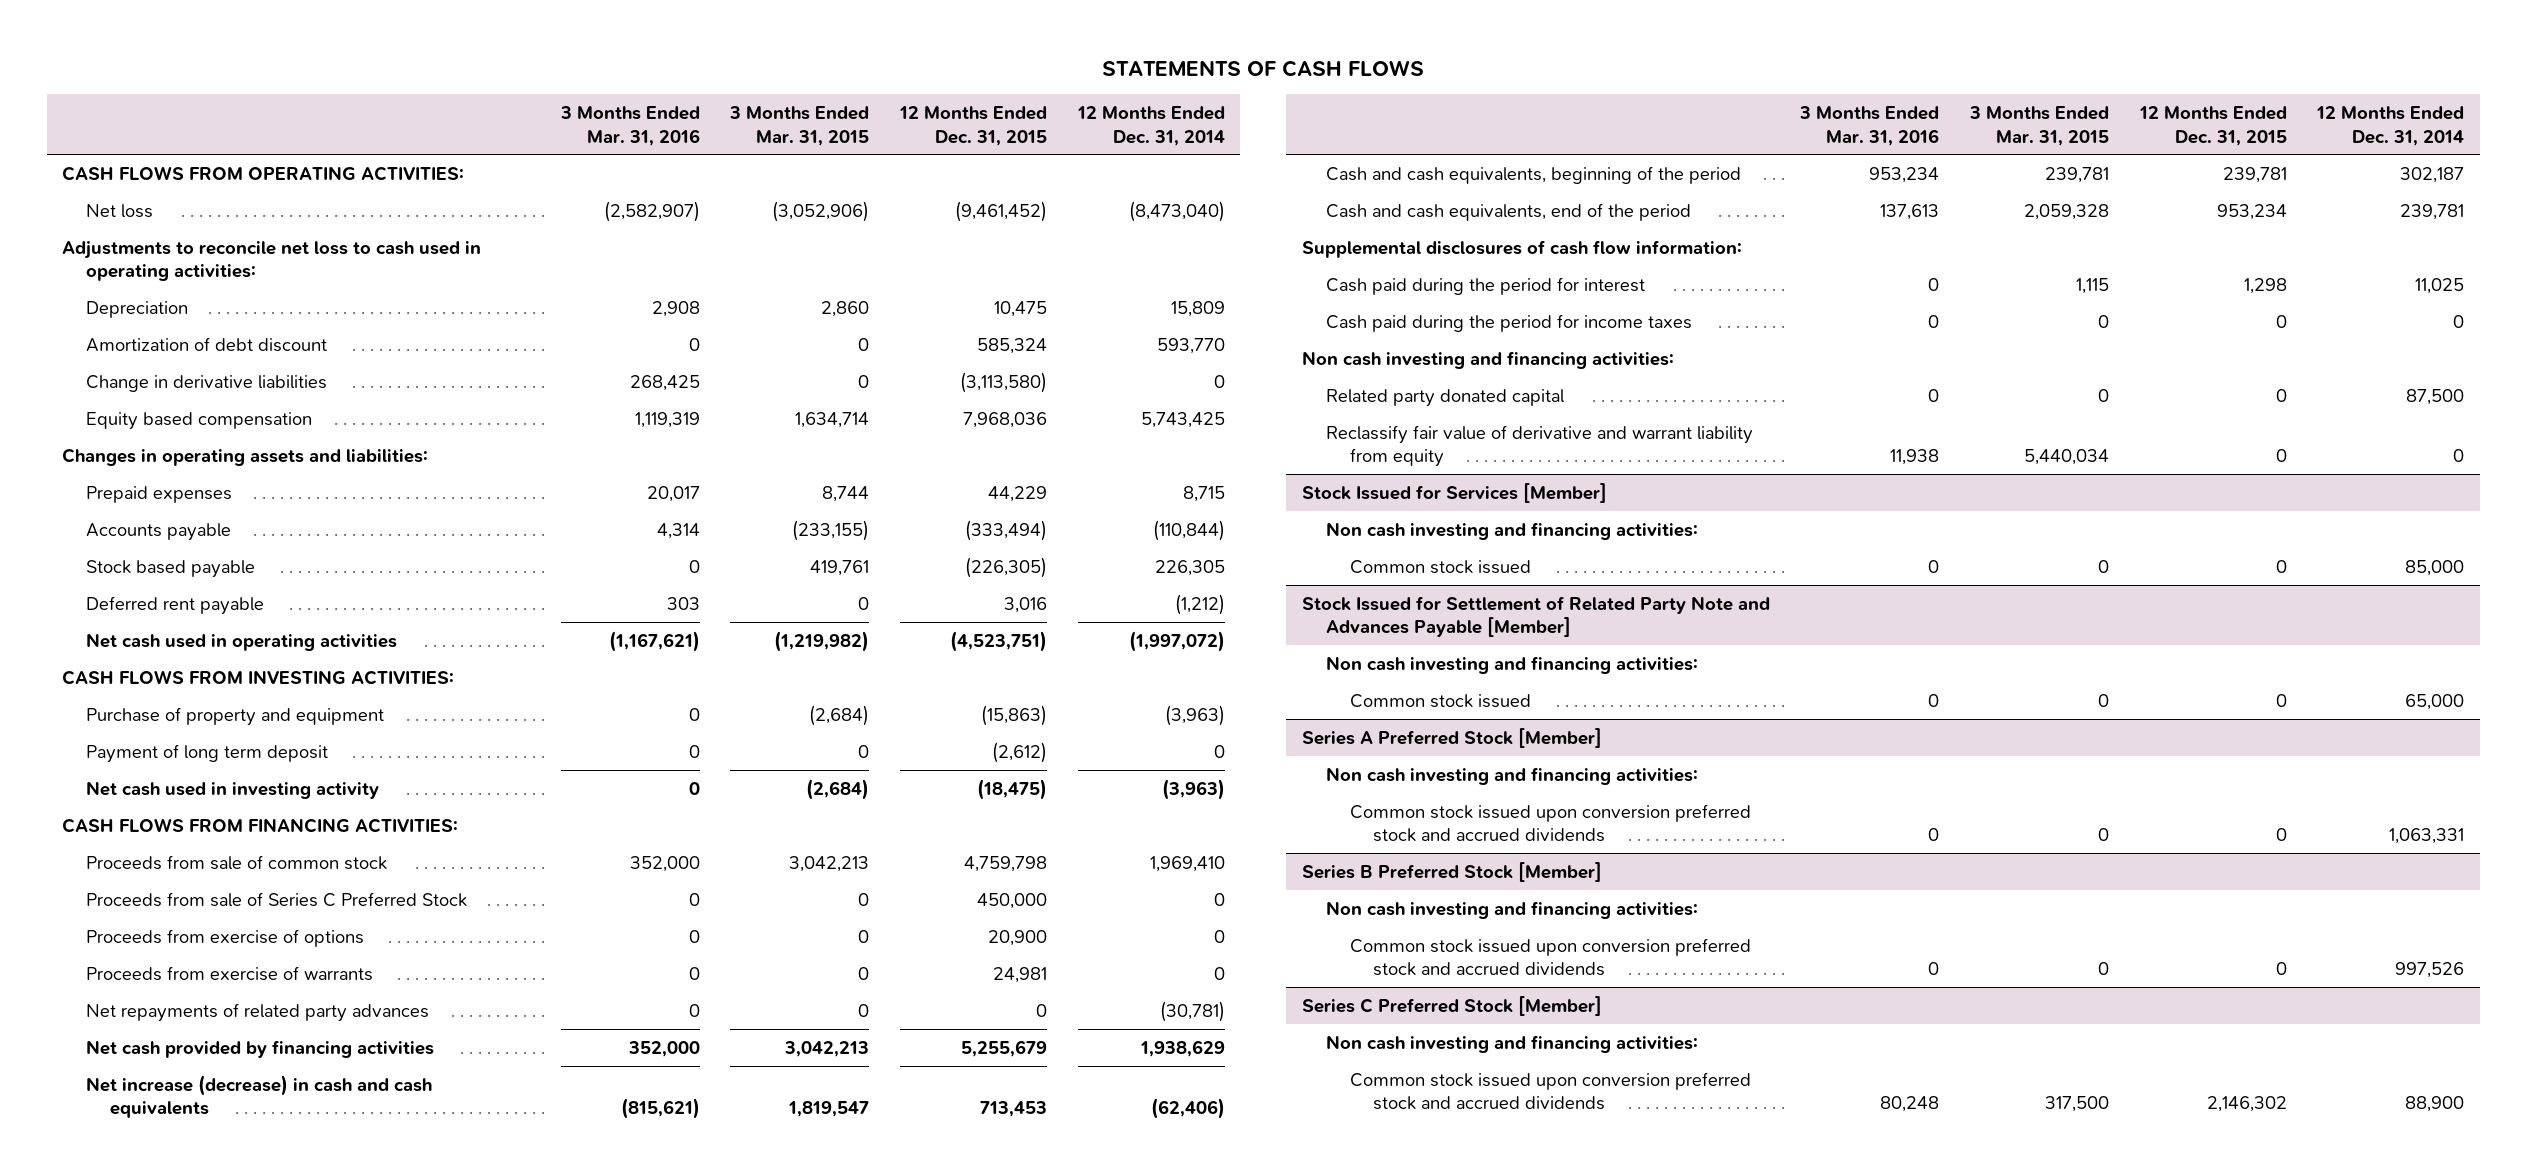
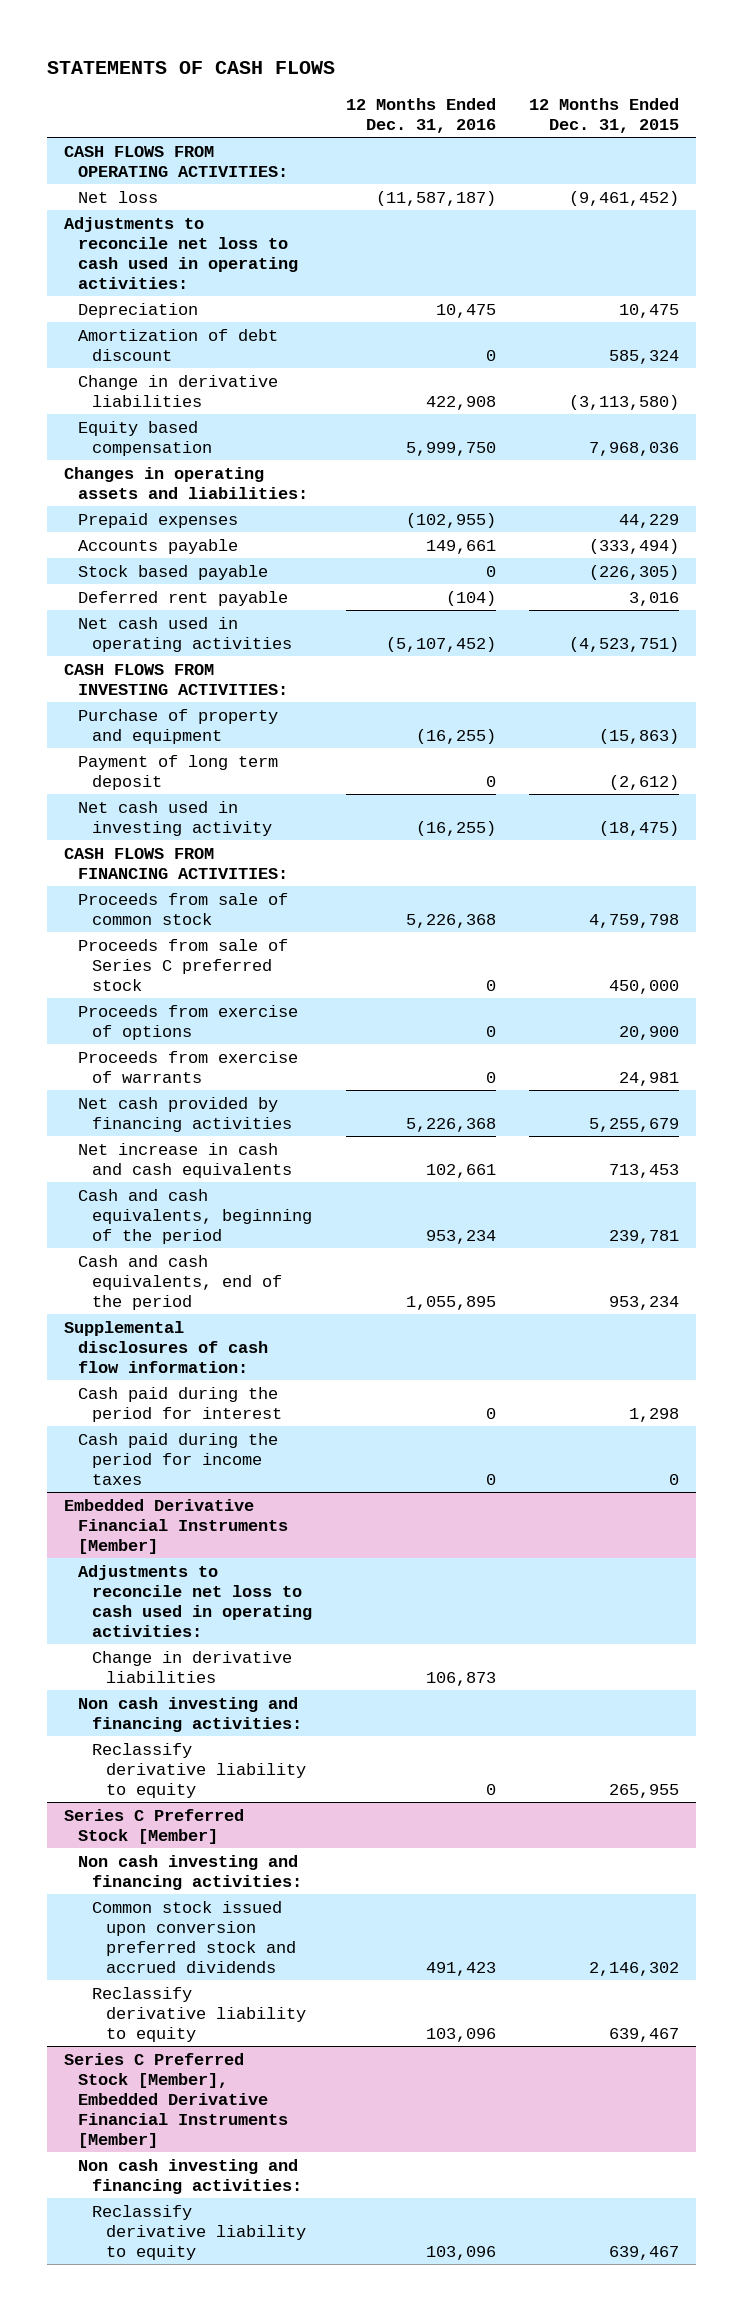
- | 3 Months Ended Mar. 31, 2016 | 3 Months Ended Mar. 31, 2015 | 12 Months Ended Dec. 31, 2015 | 12 Months Ended Dec. 31, 2014
+ | 12 Months Ended Dec. 31, 2016 | 12 Months Ended Dec. 31, 2015
- Proceeds from sale of Series C Preferred Stock | 0 | 0 | 450,000 | 0
+ Proceeds from sale of Series C preferred stock | 0 | 450,000
- Net repayments of related party advances | 0 | 0 | 0 | (30,781)
- Net increase (decrease) in cash and cash equivalents | (815,621) | 1,819,547 | 713,453 | (62,406)
+ Net increase in cash and cash equivalents | 102,661 | 713,453
- Non cash investing and financing activities:
- Related party donated capital | 0 | 0 | 0 | 87,500
- Reclassify fair value of derivative and warrant liability from equity | 11,938 | 5,440,034 | 0 | 0
- Stock Issued for Services [Member]
- Non cash investing and financing activities:
- Common stock issued | 0 | 0 | 0 | 85,000
- Stock Issued for Settlement of Related Party Note and Advances Payable [Member]
- Non cash investing and financing activities:
- Common stock issued | 0 | 0 | 0 | 65,000
- Series A Preferred Stock [Member]
- Non cash investing and financing activities:
- Common stock issued upon conversion preferred stock and accrued dividends | 0 | 0 | 0 | 1,063,331
- Series B Preferred Stock [Member]
+ Embedded Derivative Financial Instruments [Member]
+ Adjustments to reconcile net loss to cash used in operating activities:
+ Change in derivative liabilities | 106,873 |
- Common stock issued upon conversion preferred stock and accrued dividends | 0 | 0 | 0 | 997,526
+ Reclassify derivative liability to equity | 0 | 265,955
@ Series C Preferred Stock [Member]
+ Reclassify derivative liability to equity | 103,096 | 639,467
+ Series C Preferred Stock [Member], Embedded Derivative Financial Instruments [Member]
+ Non cash investing and financing activities:
+ Reclassify derivative liability to equity | 103,096 | 639,467

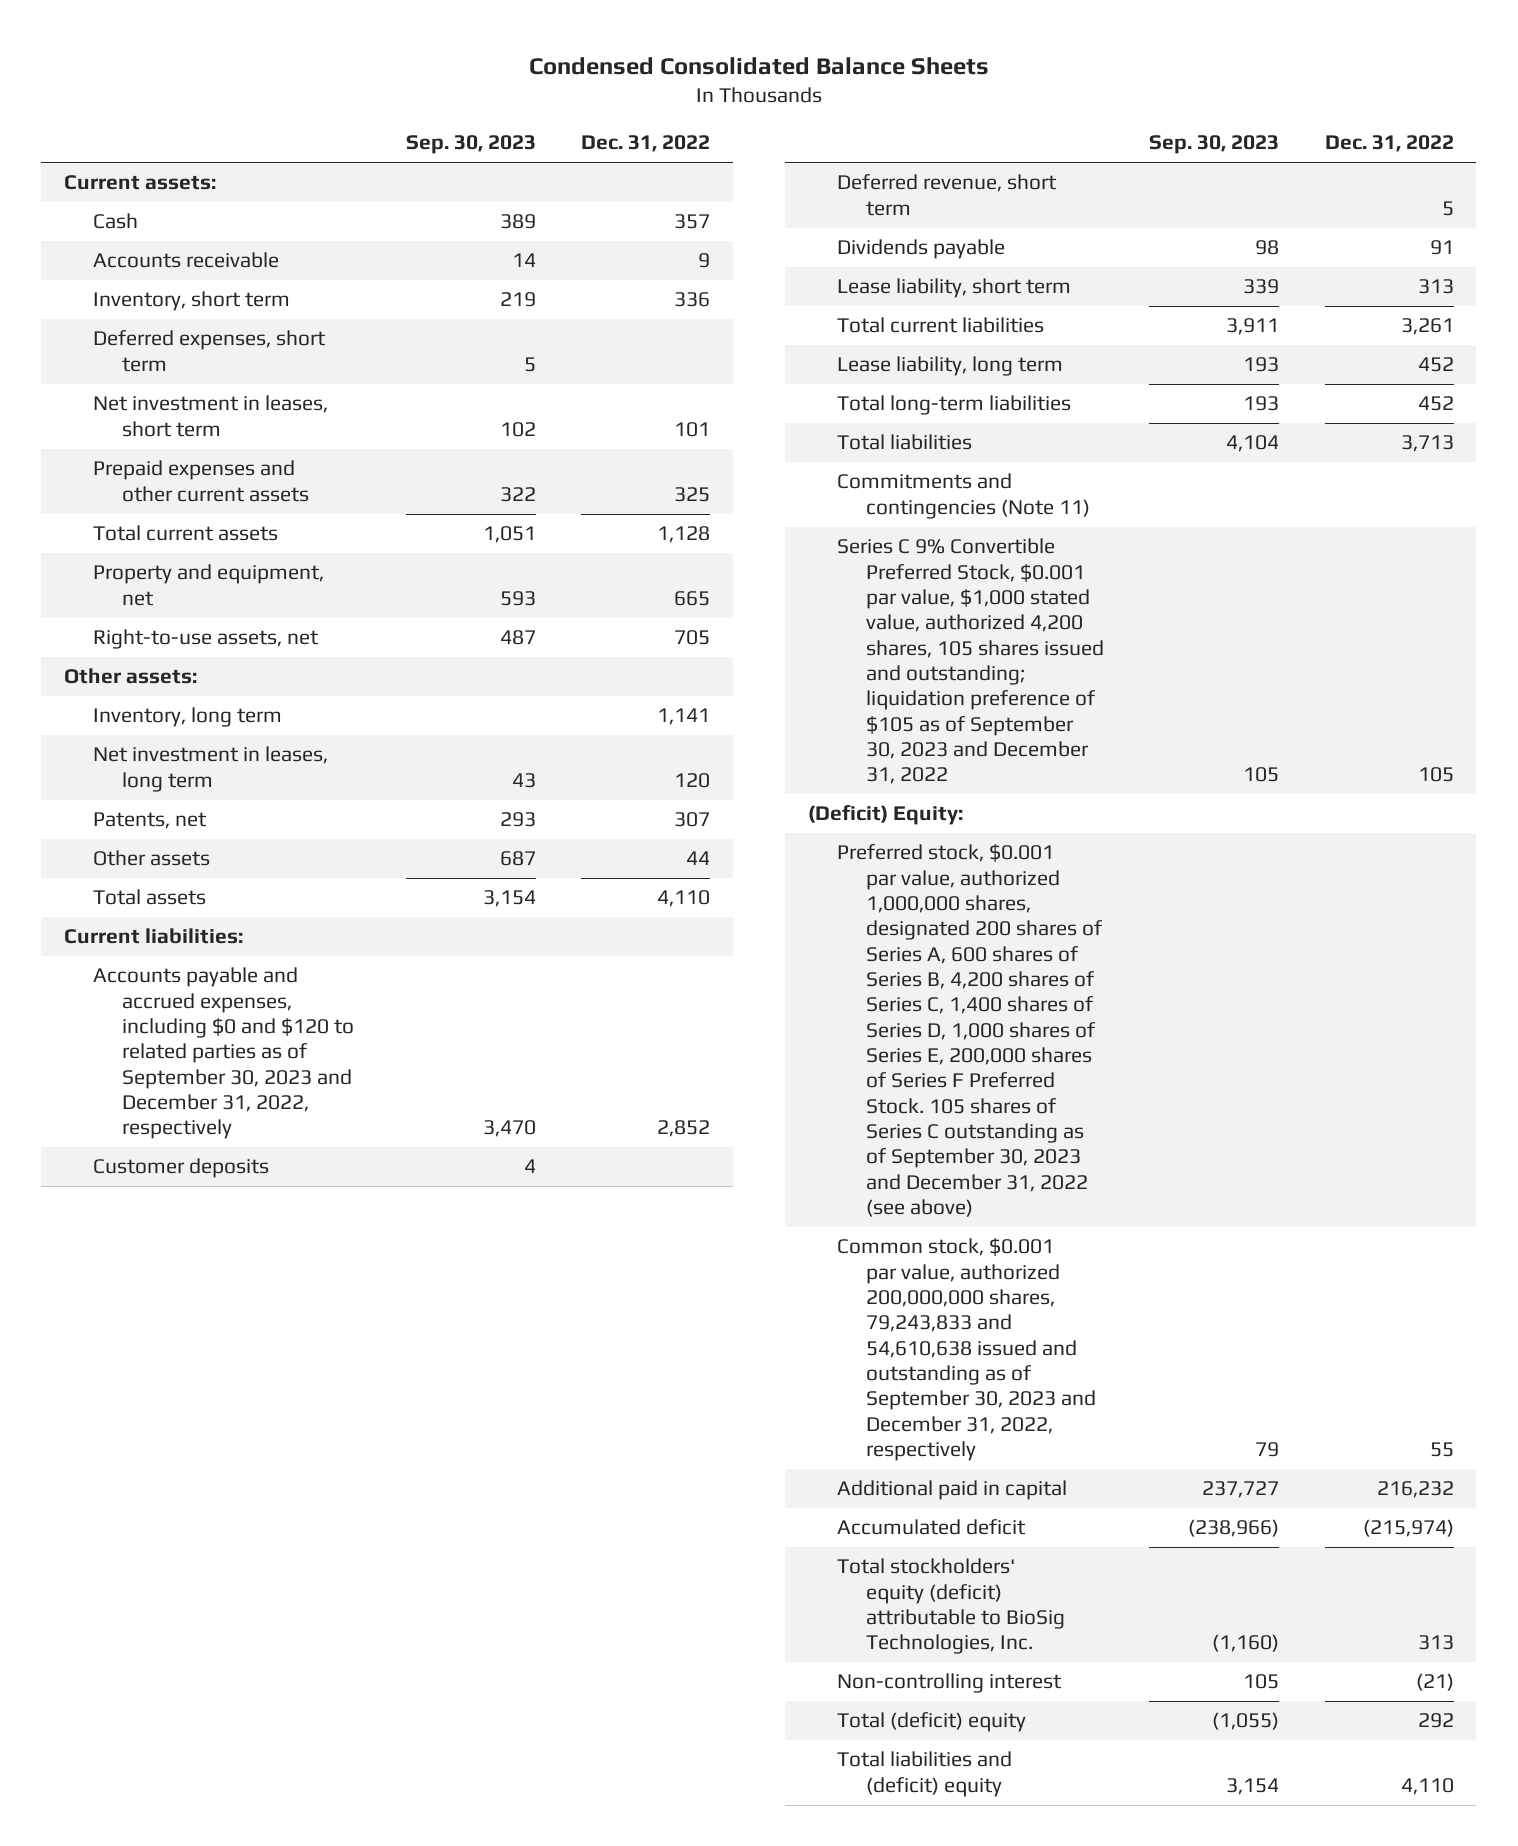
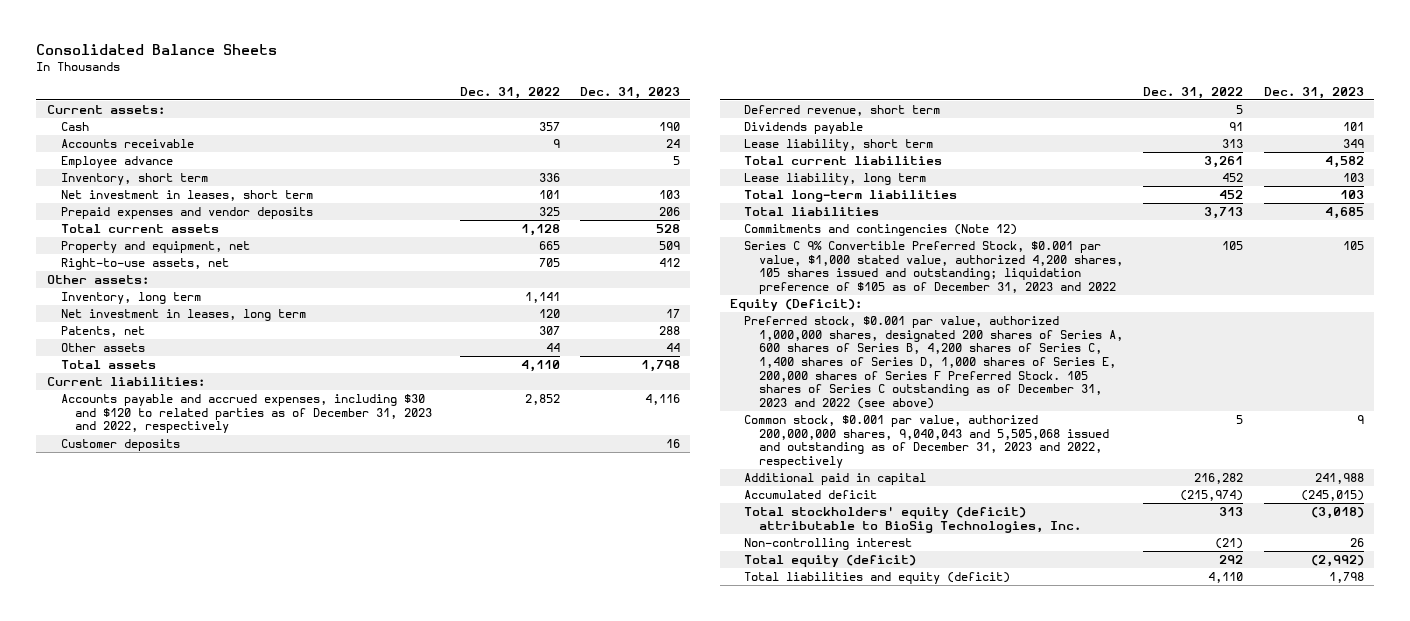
- Condensed Consolidated Balance Sheets
+ Consolidated Balance Sheets
- | Sep. 30, 2023 | Dec. 31, 2022
+ | Dec. 31, 2022 | Dec. 31, 2023
+ Employee advance | | 5
- Deferred expenses, short term | 5 |
- Prepaid expenses and other current assets | 322 | 325
+ Prepaid expenses and vendor deposits | 325 | 206
- Accounts payable and accrued expenses, including $0 and $120 to related parties as of September 30, 2023 and December 31, 2022, respectively | 3,470 | 2,852
+ Accounts payable and accrued expenses, including $30 and $120 to related parties as of December 31, 2023 and 2022, respectively | 2,852 | 4,116
- Commitments and contingencies (Note 11)
- Series C 9% Convertible Preferred Stock, $0.001 par value, $1,000 stated value, authorized 4,200 shares, 105 shares issued and outstanding; liquidation preference of $105 as of September 30, 2023 and December 31, 2022 | 105 | 105
- (Deficit) Equity:
- Preferred stock, $0.001 par value, authorized 1,000,000 shares, designated 200 shares of Series A, 600 shares of Series B, 4,200 shares of Series C, 1,400 shares of Series D, 1,000 shares of Series E, 200,000 shares of Series F Preferred Stock. 105 shares of Series C outstanding as of September 30, 2023 and December 31, 2022 (see above)
- Common stock, $0.001 par value, authorized 200,000,000 shares, 79,243,833 and 54,610,638 issued and outstanding as of September 30, 2023 and December 31, 2022, respectively | 79 | 55
- Additional paid in capital | 237,727 | 216,232
+ Commitments and contingencies (Note 12)
+ Series C 9% Convertible Preferred Stock, $0.001 par value, $1,000 stated value, authorized 4,200 shares, 105 shares issued and outstanding; liquidation preference of $105 as of December 31, 2023 and 2022 | 105 | 105
+ Equity (Deficit):
+ Preferred stock, $0.001 par value, authorized 1,000,000 shares, designated 200 shares of Series A, 600 shares of Series B, 4,200 shares of Series C, 1,400 shares of Series D, 1,000 shares of Series E, 200,000 shares of Series F Preferred Stock. 105 shares of Series C outstanding as of December 31, 2023 and 2022 (see above)
+ Common stock, $0.001 par value, authorized 200,000,000 shares, 9,040,043 and 5,505,068 issued and outstanding as of December 31, 2023 and 2022, respectively | 5 | 9
+ Additional paid in capital | 216,282 | 241,988
- Total (deficit) equity | (1,055) | 292
- Total liabilities and (deficit) equity | 3,154 | 4,110
+ Total equity (deficit) | 292 | (2,992)
+ Total liabilities and equity (deficit) | 4,110 | 1,798

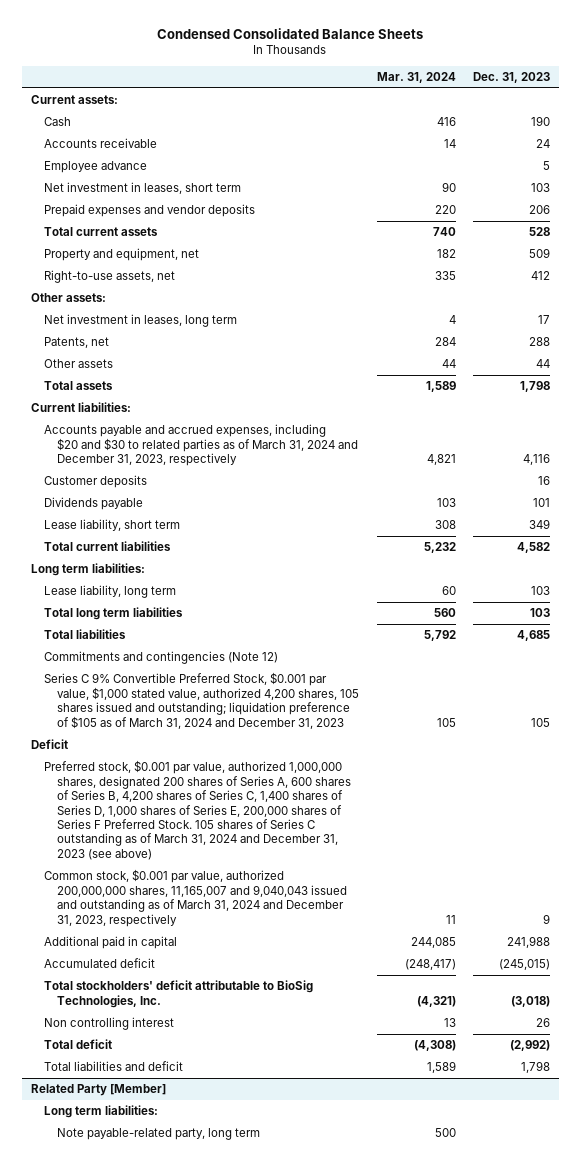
- Consolidated Balance Sheets
+ Condensed Consolidated Balance Sheets
- | Dec. 31, 2022 | Dec. 31, 2023
+ | Mar. 31, 2024 | Dec. 31, 2023
- Inventory, short term | 336 |
- Inventory, long term | 1,141 |
- Accounts payable and accrued expenses, including $30 and $120 to related parties as of December 31, 2023 and 2022, respectively | 2,852 | 4,116
+ Accounts payable and accrued expenses, including $20 and $30 to related parties as of March 31, 2024 and December 31, 2023, respectively | 4,821 | 4,116
- Deferred revenue, short term | 5 |
+ Long term liabilities:
- Total long-term liabilities | 452 | 103
+ Total long term liabilities | 560 | 103
- Series C 9% Convertible Preferred Stock, $0.001 par value, $1,000 stated value, authorized 4,200 shares, 105 shares issued and outstanding; liquidation preference of $105 as of December 31, 2023 and 2022 | 105 | 105
- Equity (Deficit):
- Preferred stock, $0.001 par value, authorized 1,000,000 shares, designated 200 shares of Series A, 600 shares of Series B, 4,200 shares of Series C, 1,400 shares of Series D, 1,000 shares of Series E, 200,000 shares of Series F Preferred Stock. 105 shares of Series C outstanding as of December 31, 2023 and 2022 (see above)
- Common stock, $0.001 par value, authorized 200,000,000 shares, 9,040,043 and 5,505,068 issued and outstanding as of December 31, 2023 and 2022, respectively | 5 | 9
+ Series C 9% Convertible Preferred Stock, $0.001 par value, $1,000 stated value, authorized 4,200 shares, 105 shares issued and outstanding; liquidation preference of $105 as of March 31, 2024 and December 31, 2023 | 105 | 105
+ Deficit
+ Preferred stock, $0.001 par value, authorized 1,000,000 shares, designated 200 shares of Series A, 600 shares of Series B, 4,200 shares of Series C, 1,400 shares of Series D, 1,000 shares of Series E, 200,000 shares of Series F Preferred Stock. 105 shares of Series C outstanding as of March 31, 2024 and December 31, 2023 (see above)
+ Common stock, $0.001 par value, authorized 200,000,000 shares, 11,165,007 and 9,040,043 issued and outstanding as of March 31, 2024 and December 31, 2023, respectively | 11 | 9
- Total stockholders' equity (deficit) attributable to BioSig Technologies, Inc. | 313 | (3,018)
- Non-controlling interest | (21) | 26
- Total equity (deficit) | 292 | (2,992)
- Total liabilities and equity (deficit) | 4,110 | 1,798
+ Total stockholders' deficit attributable to BioSig Technologies, Inc. | (4,321) | (3,018)
+ Non controlling interest | 13 | 26
+ Total deficit | (4,308) | (2,992)
+ Total liabilities and deficit | 1,589 | 1,798
+ Related Party [Member]
+ Long term liabilities:
+ Note payable-related party, long term | 500 |

